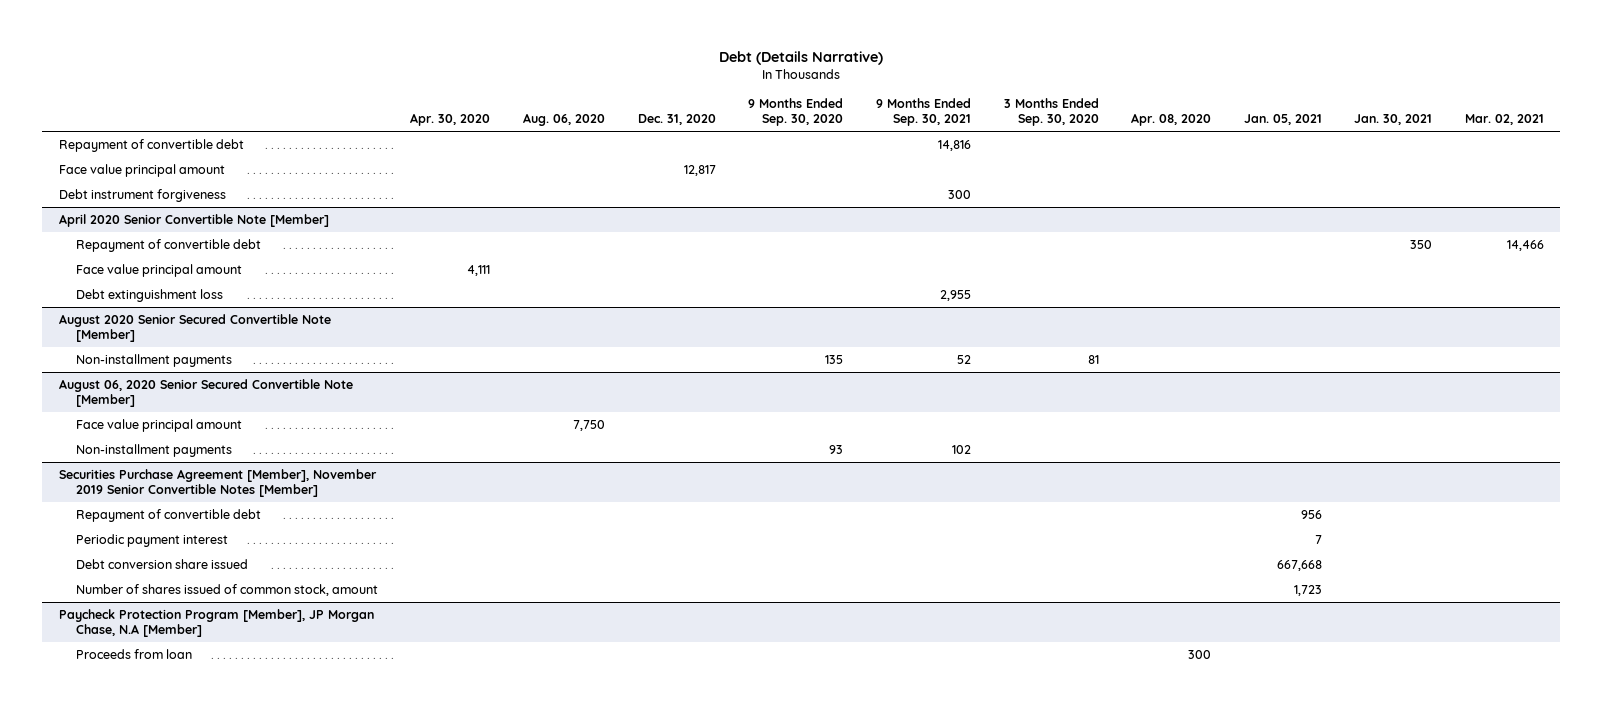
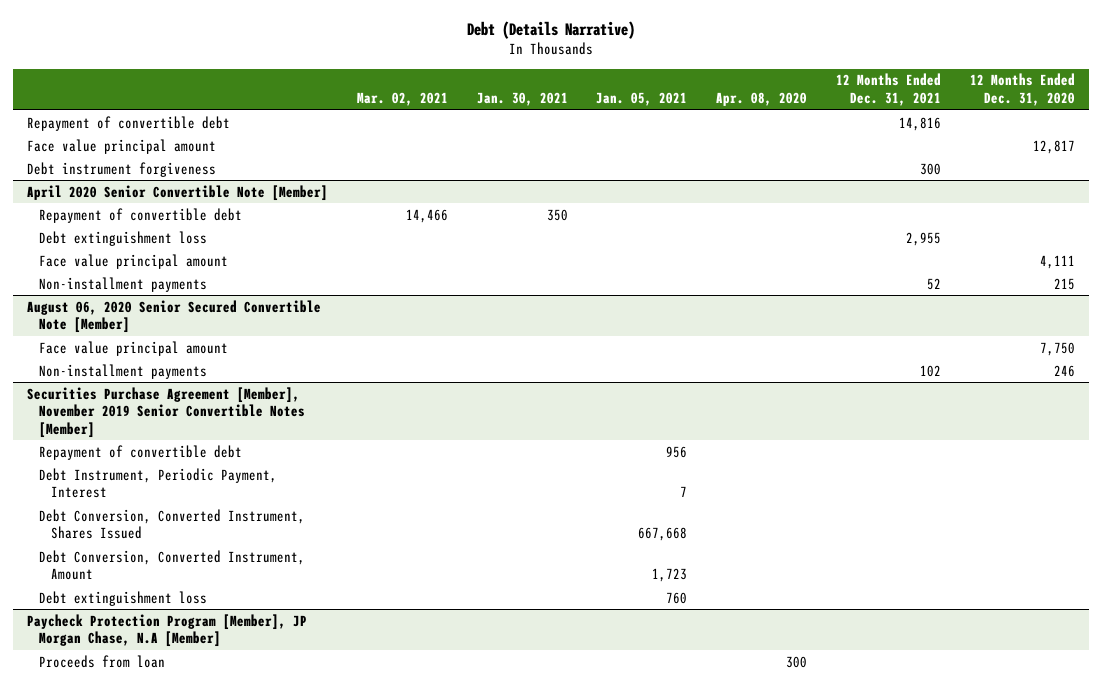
- | Apr. 30, 2020 | Aug. 06, 2020 | Dec. 31, 2020 | 9 Months Ended Sep. 30, 2020 | 9 Months Ended Sep. 30, 2021 | 3 Months Ended Sep. 30, 2020 | Apr. 08, 2020 | Jan. 05, 2021 | Jan. 30, 2021 | Mar. 02, 2021
+ | Mar. 02, 2021 | Jan. 30, 2021 | Jan. 05, 2021 | Apr. 08, 2020 | 12 Months Ended Dec. 31, 2021 | 12 Months Ended Dec. 31, 2020
- August 2020 Senior Secured Convertible Note [Member]
- Non-installment payments | | | | 135 | 52 | 81 | | | |
@ April 2020 Senior Convertible Note [Member]
moved down: Face value principal amount | | | | | | 4,111
+ Non-installment payments | | | | | 52 | 215
@ Securities Purchase Agreement [Member], November 2019 Senior Convertible Notes [Member]
- Periodic payment interest | | | | | | | | 7 | |
- Debt conversion share issued | | | | | | | | 667,668 | |
- Number of shares issued of common stock, amount | | | | | | | | 1,723 | |
+ Debt Instrument, Periodic Payment, Interest | | | 7 | | |
+ Debt Conversion, Converted Instrument, Shares Issued | | | 667,668 | | |
+ Debt Conversion, Converted Instrument, Amount | | | 1,723 | | |
+ Debt extinguishment loss | | | 760 | | |

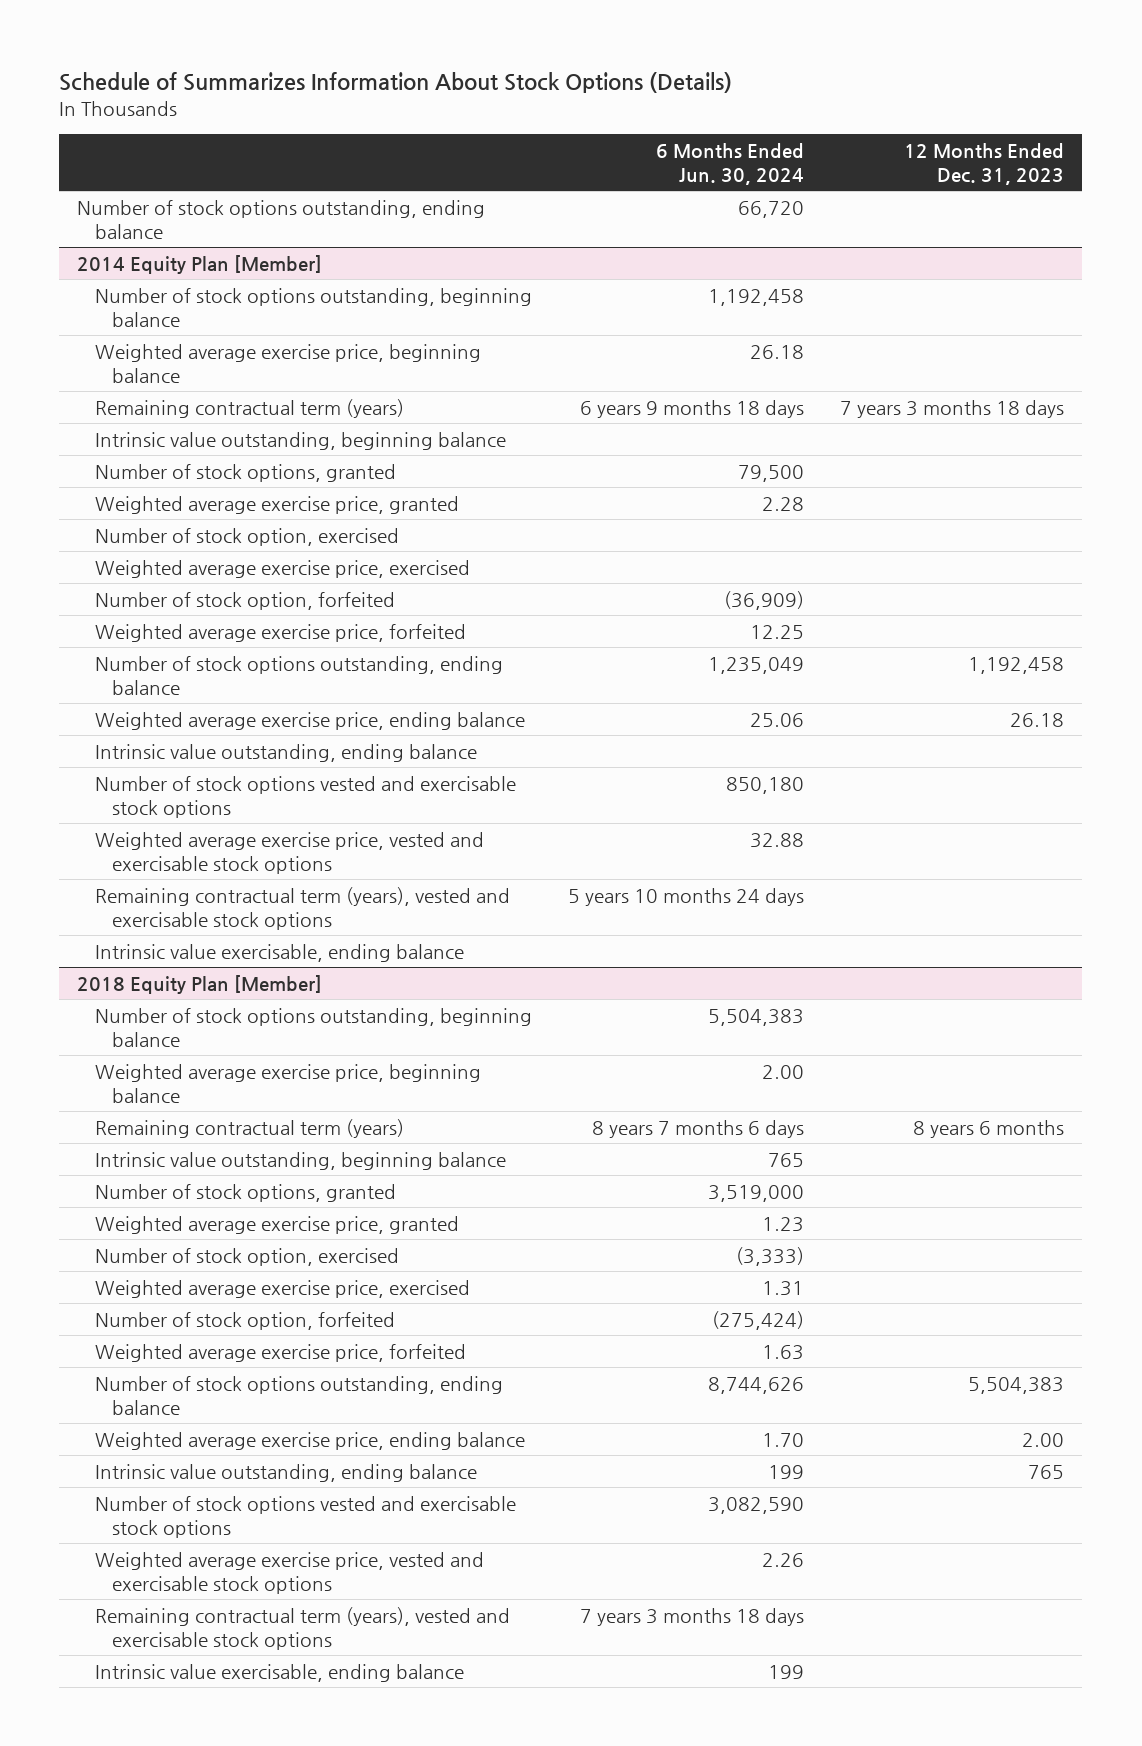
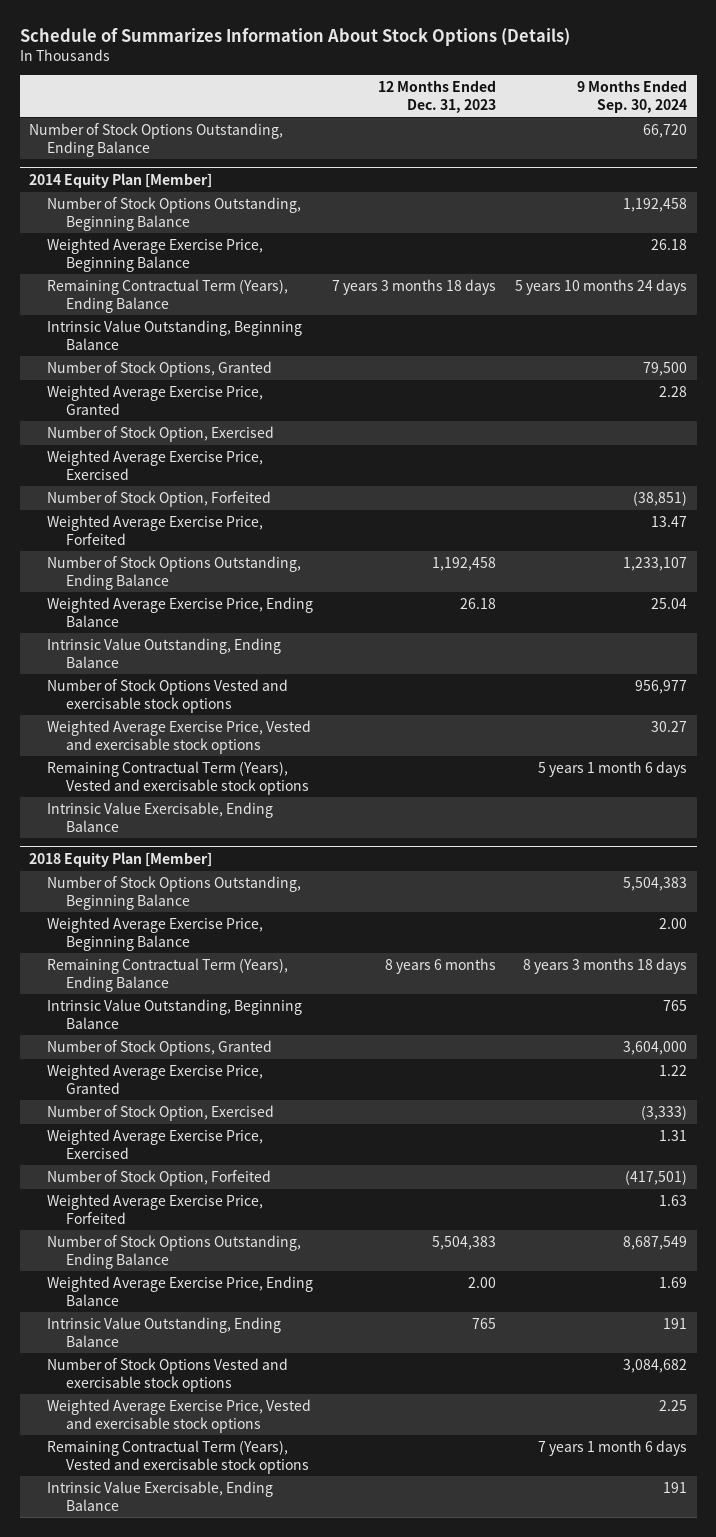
- | 6 Months Ended Jun. 30, 2024 | 12 Months Ended Dec. 31, 2023
+ | 12 Months Ended Dec. 31, 2023 | 9 Months Ended Sep. 30, 2024
- Number of stock options outstanding, ending balance | 66,720 |
+ Number of Stock Options Outstanding, Ending Balance | | 66,720
@ 2014 Equity Plan [Member]
- Number of stock options outstanding, beginning balance | 1,192,458 |
- Weighted average exercise price, beginning balance | 26.18 |
- Remaining contractual term (years) | 6 years 9 months 18 days | 7 years 3 months 18 days
- Intrinsic value outstanding, beginning balance
- Number of stock options, granted | 79,500 |
- Weighted average exercise price, granted | 2.28 |
- Number of stock option, exercised
- Weighted average exercise price, exercised
- Number of stock option, forfeited | (36,909) |
- Weighted average exercise price, forfeited | 12.25 |
- Number of stock options outstanding, ending balance | 1,235,049 | 1,192,458
- Weighted average exercise price, ending balance | 25.06 | 26.18
- Intrinsic value outstanding, ending balance
- Number of stock options vested and exercisable stock options | 850,180 |
- Weighted average exercise price, vested and exercisable stock options | 32.88 |
- Remaining contractual term (years), vested and exercisable stock options | 5 years 10 months 24 days |
- Intrinsic value exercisable, ending balance
+ Number of Stock Options Outstanding, Beginning Balance | | 1,192,458
+ Weighted Average Exercise Price, Beginning Balance | | 26.18
+ Remaining Contractual Term (Years), Ending Balance | 7 years 3 months 18 days | 5 years 10 months 24 days
+ Intrinsic Value Outstanding, Beginning Balance
+ Number of Stock Options, Granted | | 79,500
+ Weighted Average Exercise Price, Granted | | 2.28
+ Number of Stock Option, Exercised
+ Weighted Average Exercise Price, Exercised
+ Number of Stock Option, Forfeited | | (38,851)
+ Weighted Average Exercise Price, Forfeited | | 13.47
+ Number of Stock Options Outstanding, Ending Balance | 1,192,458 | 1,233,107
+ Weighted Average Exercise Price, Ending Balance | 26.18 | 25.04
+ Intrinsic Value Outstanding, Ending Balance
+ Number of Stock Options Vested and exercisable stock options | | 956,977
+ Weighted Average Exercise Price, Vested and exercisable stock options | | 30.27
+ Remaining Contractual Term (Years), Vested and exercisable stock options | | 5 years 1 month 6 days
+ Intrinsic Value Exercisable, Ending Balance
@ 2018 Equity Plan [Member]
- Number of stock options outstanding, beginning balance | 5,504,383 |
- Weighted average exercise price, beginning balance | 2.00 |
- Remaining contractual term (years) | 8 years 7 months 6 days | 8 years 6 months
- Intrinsic value outstanding, beginning balance | 765 |
- Number of stock options, granted | 3,519,000 |
- Weighted average exercise price, granted | 1.23 |
- Number of stock option, exercised | (3,333) |
- Weighted average exercise price, exercised | 1.31 |
- Number of stock option, forfeited | (275,424) |
- Weighted average exercise price, forfeited | 1.63 |
- Number of stock options outstanding, ending balance | 8,744,626 | 5,504,383
- Weighted average exercise price, ending balance | 1.70 | 2.00
- Intrinsic value outstanding, ending balance | 199 | 765
- Number of stock options vested and exercisable stock options | 3,082,590 |
- Weighted average exercise price, vested and exercisable stock options | 2.26 |
- Remaining contractual term (years), vested and exercisable stock options | 7 years 3 months 18 days |
- Intrinsic value exercisable, ending balance | 199 |
+ Number of Stock Options Outstanding, Beginning Balance | | 5,504,383
+ Weighted Average Exercise Price, Beginning Balance | | 2.00
+ Remaining Contractual Term (Years), Ending Balance | 8 years 6 months | 8 years 3 months 18 days
+ Intrinsic Value Outstanding, Beginning Balance | | 765
+ Number of Stock Options, Granted | | 3,604,000
+ Weighted Average Exercise Price, Granted | | 1.22
+ Number of Stock Option, Exercised | | (3,333)
+ Weighted Average Exercise Price, Exercised | | 1.31
+ Number of Stock Option, Forfeited | | (417,501)
+ Weighted Average Exercise Price, Forfeited | | 1.63
+ Number of Stock Options Outstanding, Ending Balance | 5,504,383 | 8,687,549
+ Weighted Average Exercise Price, Ending Balance | 2.00 | 1.69
+ Intrinsic Value Outstanding, Ending Balance | 765 | 191
+ Number of Stock Options Vested and exercisable stock options | | 3,084,682
+ Weighted Average Exercise Price, Vested and exercisable stock options | | 2.25
+ Remaining Contractual Term (Years), Vested and exercisable stock options | | 7 years 1 month 6 days
+ Intrinsic Value Exercisable, Ending Balance | | 191

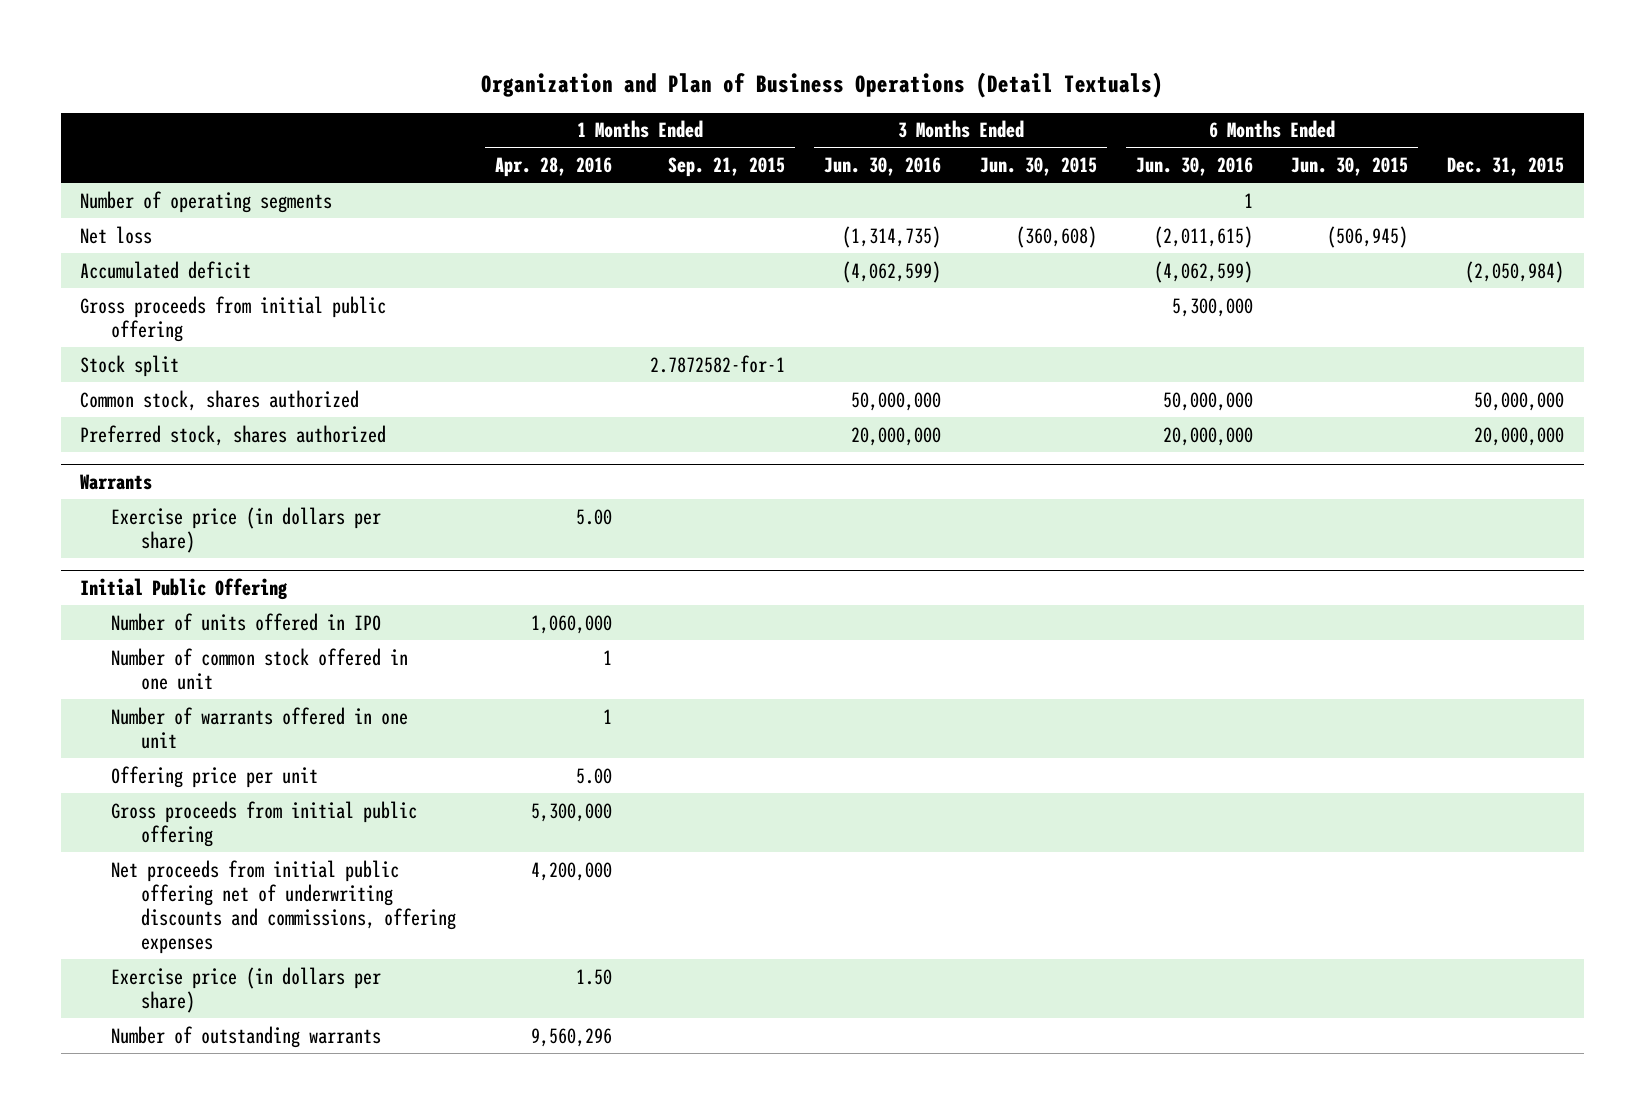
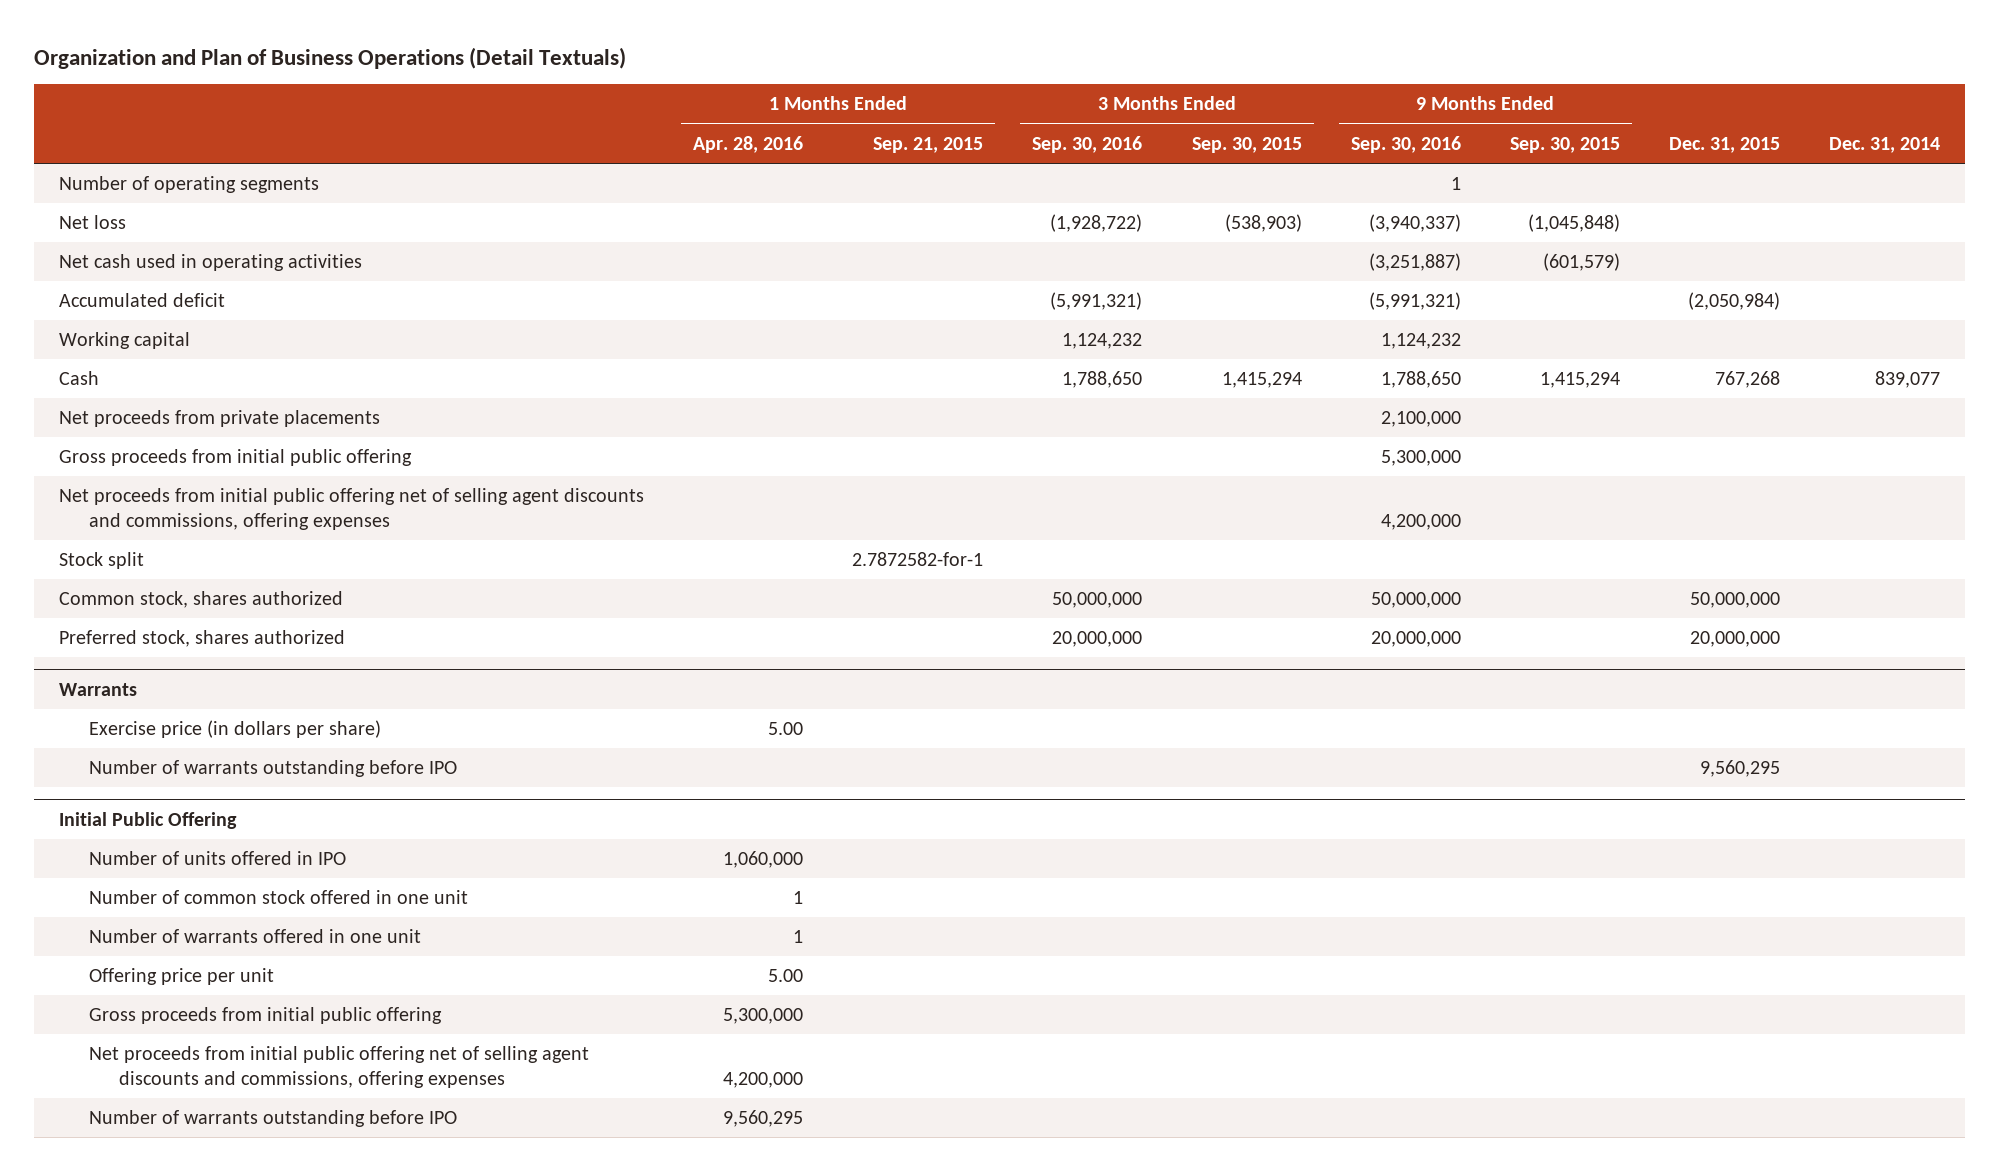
- | 1 Months Ended Apr. 28, 2016 | 1 Months Ended Sep. 21, 2015 | 3 Months Ended Jun. 30, 2016 | 3 Months Ended Jun. 30, 2015 | 6 Months Ended Jun. 30, 2016 | 6 Months Ended Jun. 30, 2015 | Dec. 31, 2015
+ | 1 Months Ended Apr. 28, 2016 | 1 Months Ended Sep. 21, 2015 | 3 Months Ended Sep. 30, 2016 | 3 Months Ended Sep. 30, 2015 | 9 Months Ended Sep. 30, 2016 | 9 Months Ended Sep. 30, 2015 | Dec. 31, 2015 | Dec. 31, 2014
+ Net cash used in operating activities | | | | | (3,251,887) | (601,579) | |
+ Working capital | | | 1,124,232 | | 1,124,232 | | |
+ Cash | | | 1,788,650 | 1,415,294 | 1,788,650 | 1,415,294 | 767,268 | 839,077
+ Net proceeds from private placements | | | | | 2,100,000 | | |
+ Net proceeds from initial public offering net of selling agent discounts and commissions, offering expenses | | | | | 4,200,000 | | |
@ Warrants
+ Number of warrants outstanding before IPO | | | | | | | 9,560,295 |
@ Initial Public Offering
- Net proceeds from initial public offering net of underwriting discounts and commissions, offering expenses | 4,200,000 | | | | | |
- Exercise price (in dollars per share) | 1.50 | | | | | |
- Number of outstanding warrants | 9,560,296 | | | | | |
+ Net proceeds from initial public offering net of selling agent discounts and commissions, offering expenses | 4,200,000 | | | | | | |
+ Number of warrants outstanding before IPO | 9,560,295 | | | | | | |

